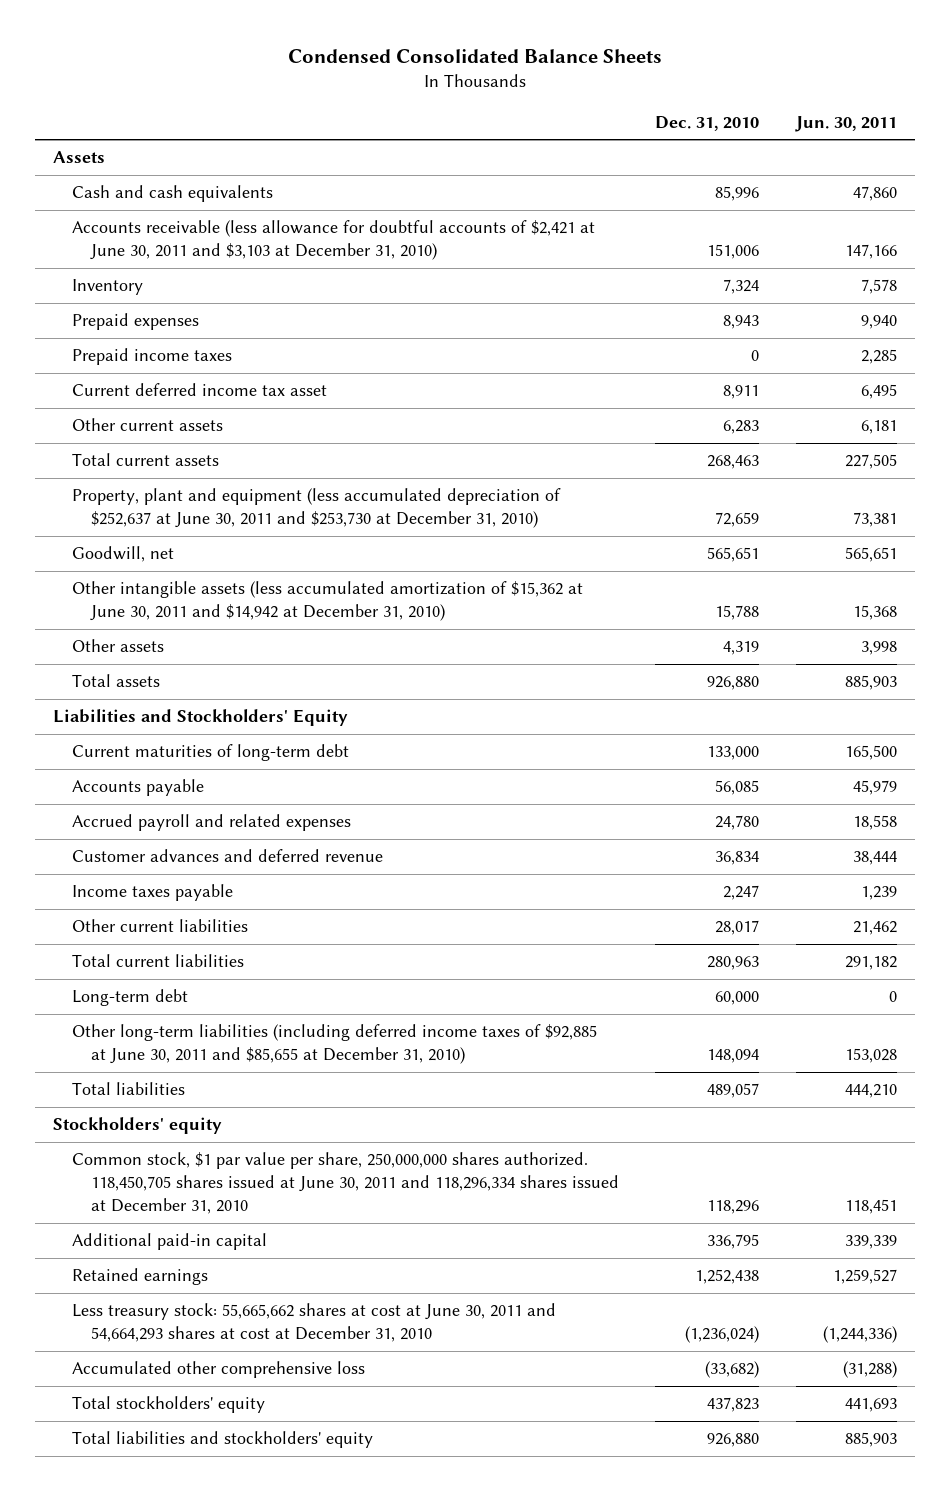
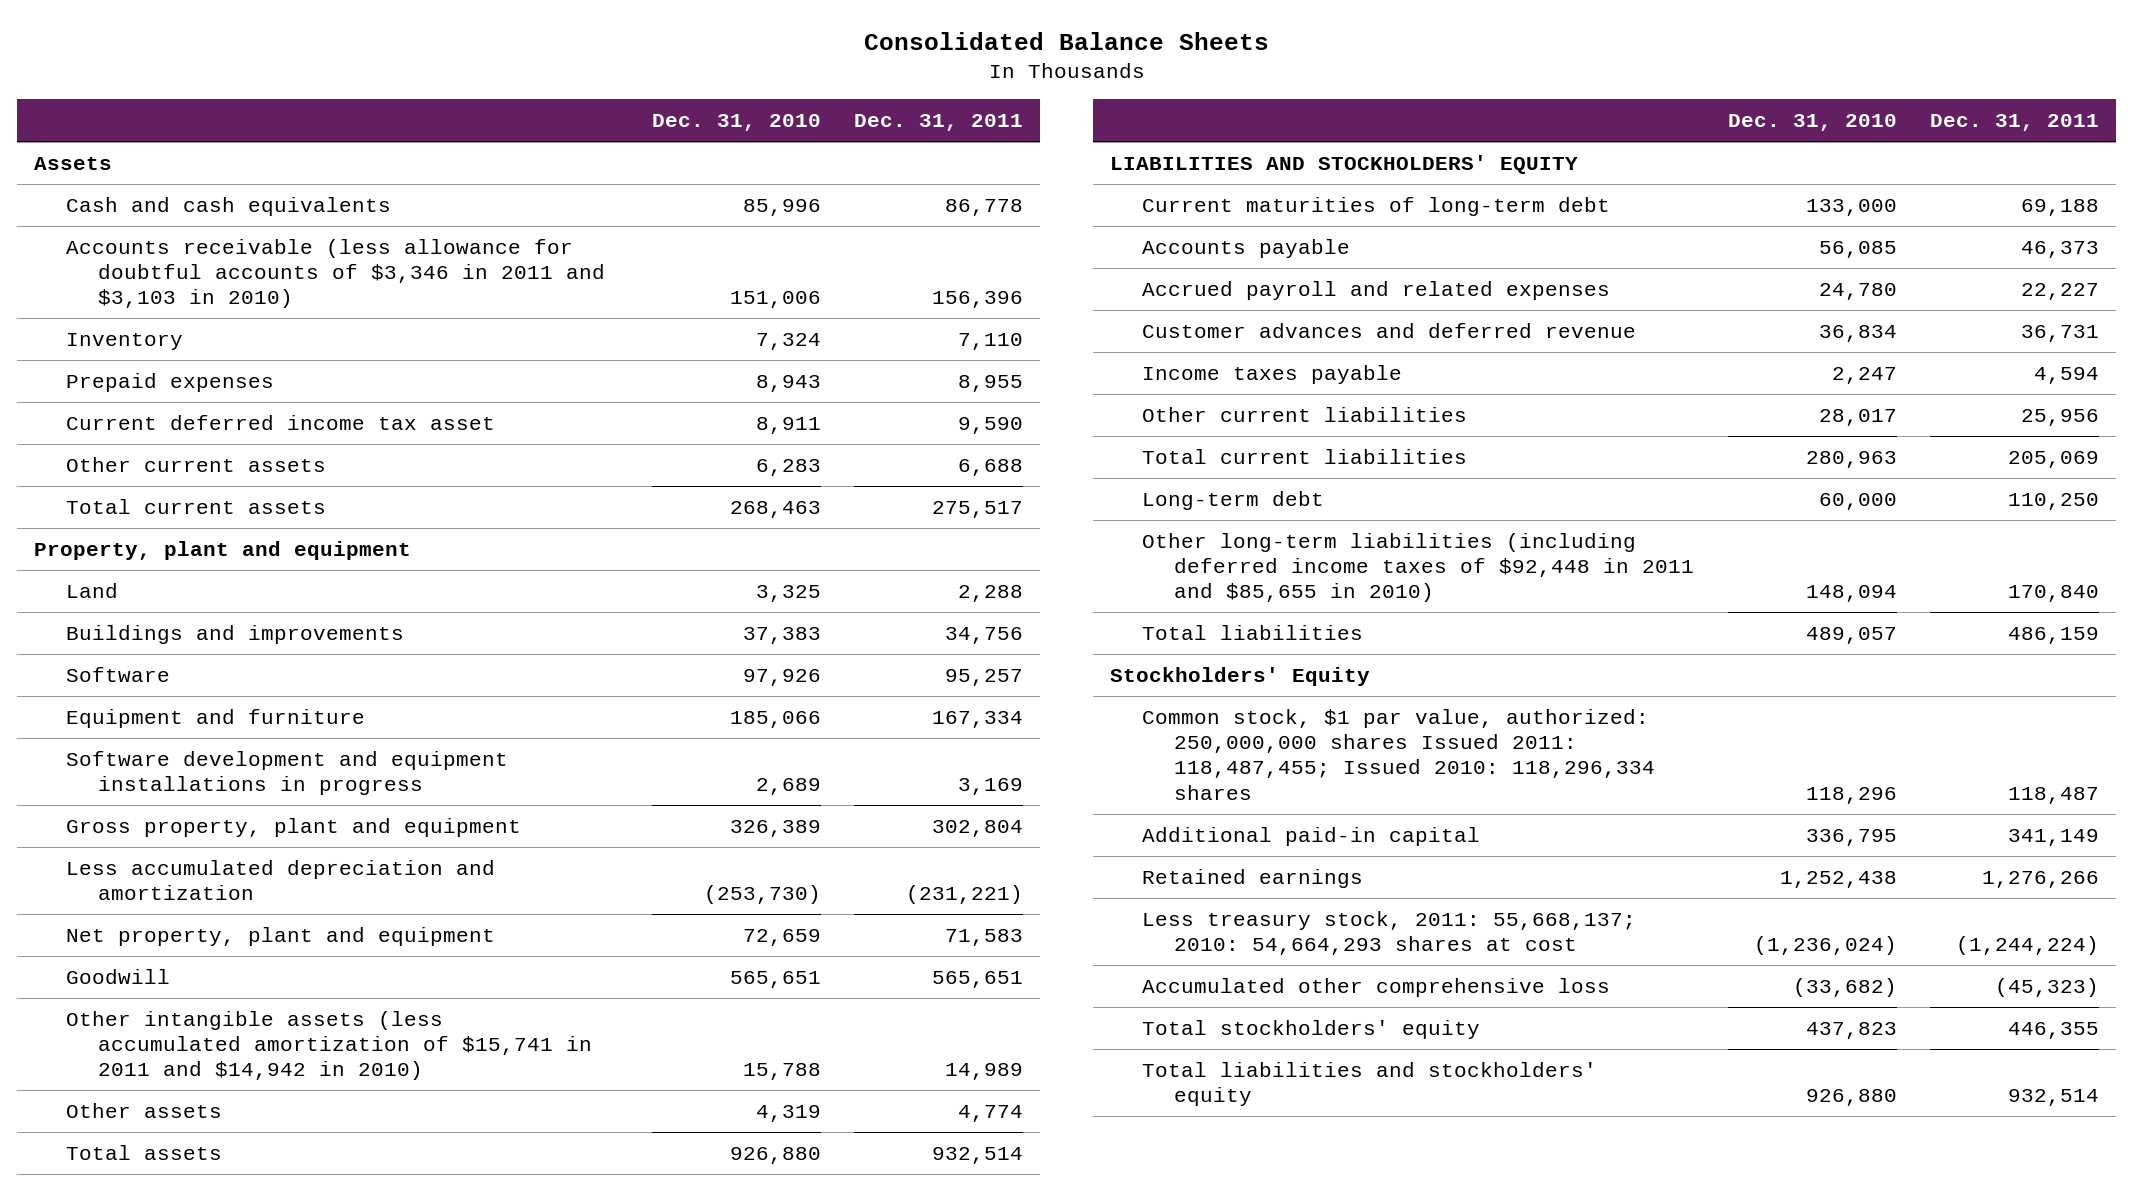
- Condensed Consolidated Balance Sheets
+ Consolidated Balance Sheets
- | Dec. 31, 2010 | Jun. 30, 2011
+ | Dec. 31, 2010 | Dec. 31, 2011
- Accounts receivable (less allowance for doubtful accounts of $2,421 at June 30, 2011 and $3,103 at December 31, 2010) | 151,006 | 147,166
+ Accounts receivable (less allowance for doubtful accounts of $3,346 in 2011 and $3,103 in 2010) | 151,006 | 156,396
- Prepaid income taxes | 0 | 2,285
- Property, plant and equipment (less accumulated depreciation of $252,637 at June 30, 2011 and $253,730 at December 31, 2010) | 72,659 | 73,381
- Goodwill, net | 565,651 | 565,651
- Other intangible assets (less accumulated amortization of $15,362 at June 30, 2011 and $14,942 at December 31, 2010) | 15,788 | 15,368
+ Property, plant and equipment
+ Land | 3,325 | 2,288
+ Buildings and improvements | 37,383 | 34,756
+ Software | 97,926 | 95,257
+ Equipment and furniture | 185,066 | 167,334
+ Software development and equipment installations in progress | 2,689 | 3,169
+ Gross property, plant and equipment | 326,389 | 302,804
+ Less accumulated depreciation and amortization | (253,730) | (231,221)
+ Net property, plant and equipment | 72,659 | 71,583
+ Goodwill | 565,651 | 565,651
+ Other intangible assets (less accumulated amortization of $15,741 in 2011 and $14,942 in 2010) | 15,788 | 14,989
- Liabilities and Stockholders' Equity
+ LIABILITIES AND STOCKHOLDERS' EQUITY
- Other long-term liabilities (including deferred income taxes of $92,885 at June 30, 2011 and $85,655 at December 31, 2010) | 148,094 | 153,028
+ Other long-term liabilities (including deferred income taxes of $92,448 in 2011 and $85,655 in 2010) | 148,094 | 170,840
- Stockholders' equity
- Common stock, $1 par value per share, 250,000,000 shares authorized. 118,450,705 shares issued at June 30, 2011 and 118,296,334 shares issued at December 31, 2010 | 118,296 | 118,451
+ Stockholders' Equity
+ Common stock, $1 par value, authorized: 250,000,000 shares Issued 2011: 118,487,455; Issued 2010: 118,296,334 shares | 118,296 | 118,487
- Less treasury stock: 55,665,662 shares at cost at June 30, 2011 and 54,664,293 shares at cost at December 31, 2010 | (1,236,024) | (1,244,336)
+ Less treasury stock, 2011: 55,668,137; 2010: 54,664,293 shares at cost | (1,236,024) | (1,244,224)

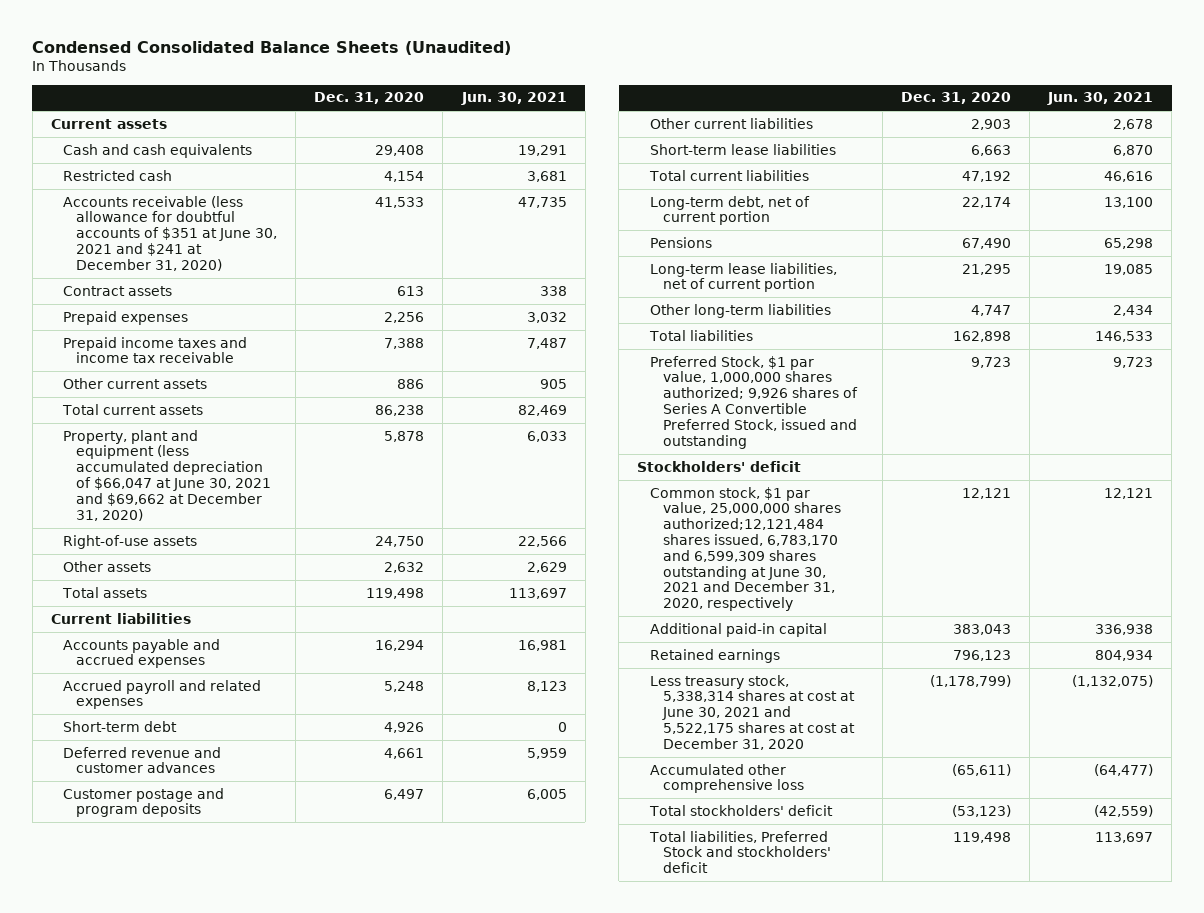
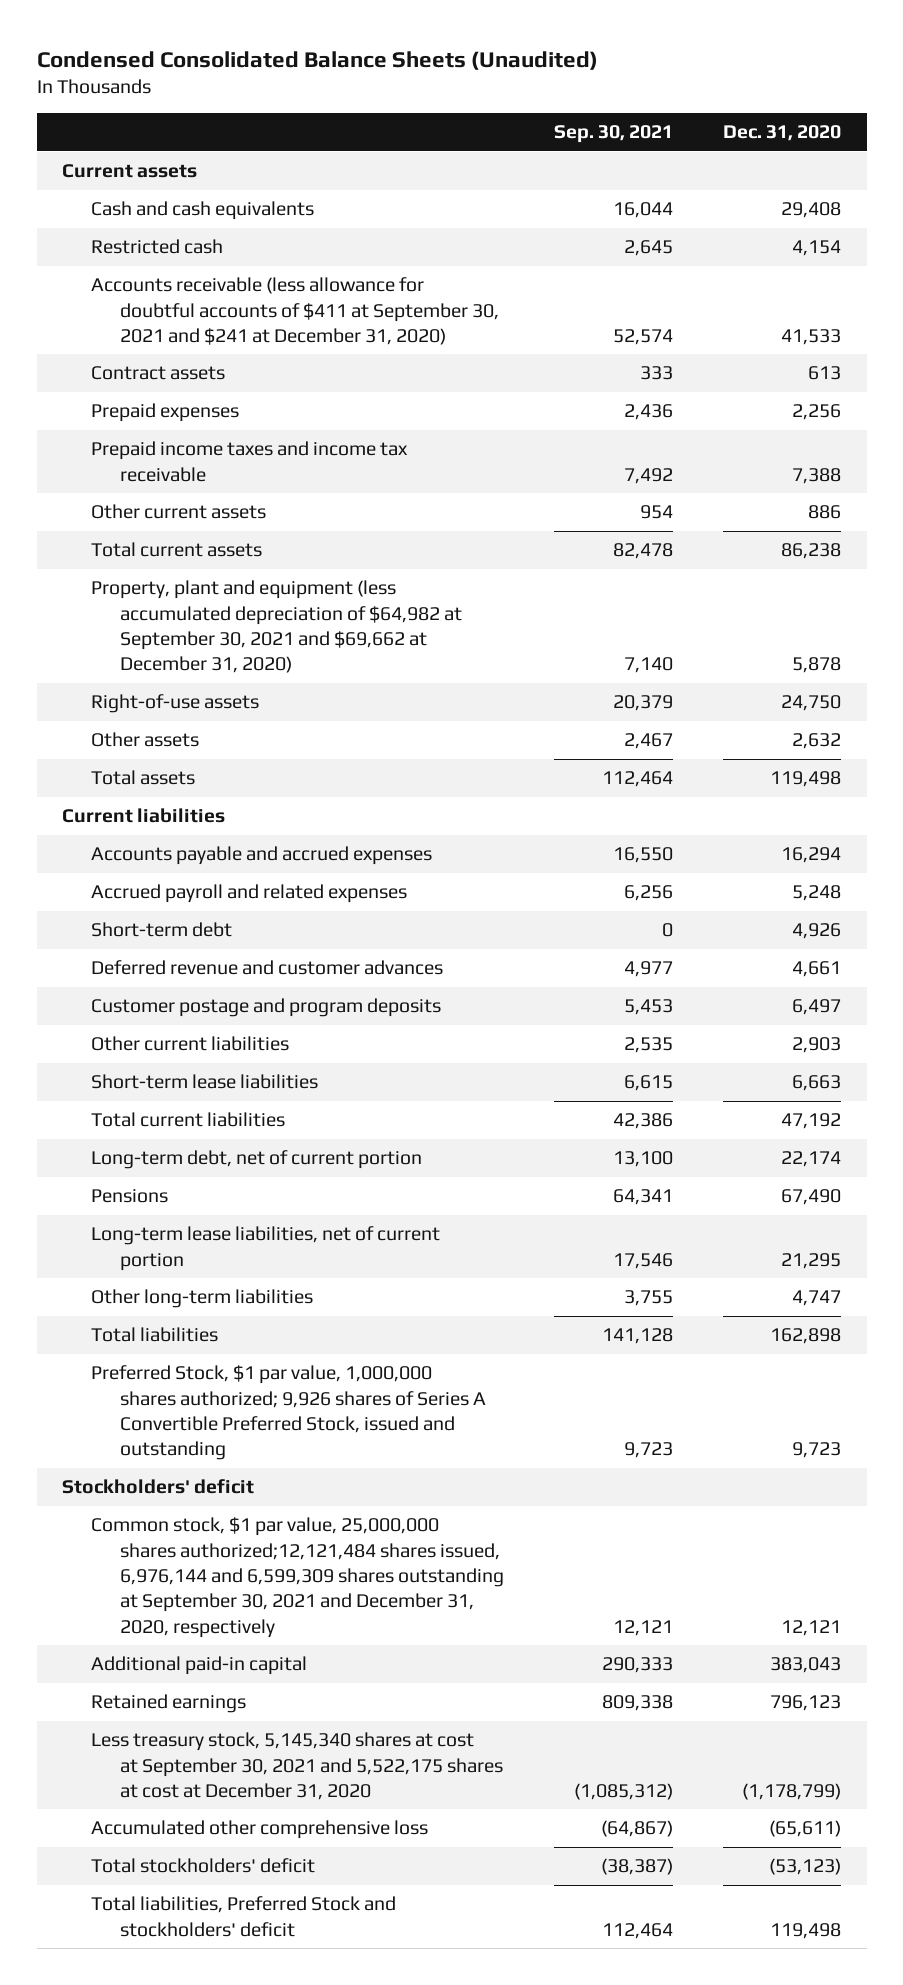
- | Dec. 31, 2020 | Jun. 30, 2021
+ | Sep. 30, 2021 | Dec. 31, 2020
- Accounts receivable (less allowance for doubtful accounts of $351 at June 30, 2021 and $241 at December 31, 2020) | 41,533 | 47,735
+ Accounts receivable (less allowance for doubtful accounts of $411 at September 30, 2021 and $241 at December 31, 2020) | 52,574 | 41,533
- Property, plant and equipment (less accumulated depreciation of $66,047 at June 30, 2021 and $69,662 at December 31, 2020) | 5,878 | 6,033
+ Property, plant and equipment (less accumulated depreciation of $64,982 at September 30, 2021 and $69,662 at December 31, 2020) | 7,140 | 5,878
- Common stock, $1 par value, 25,000,000 shares authorized;12,121,484 shares issued, 6,783,170 and 6,599,309 shares outstanding at June 30, 2021 and December 31, 2020, respectively | 12,121 | 12,121
+ Common stock, $1 par value, 25,000,000 shares authorized;12,121,484 shares issued, 6,976,144 and 6,599,309 shares outstanding at September 30, 2021 and December 31, 2020, respectively | 12,121 | 12,121
- Less treasury stock, 5,338,314 shares at cost at June 30, 2021 and 5,522,175 shares at cost at December 31, 2020 | (1,178,799) | (1,132,075)
+ Less treasury stock, 5,145,340 shares at cost at September 30, 2021 and 5,522,175 shares at cost at December 31, 2020 | (1,085,312) | (1,178,799)

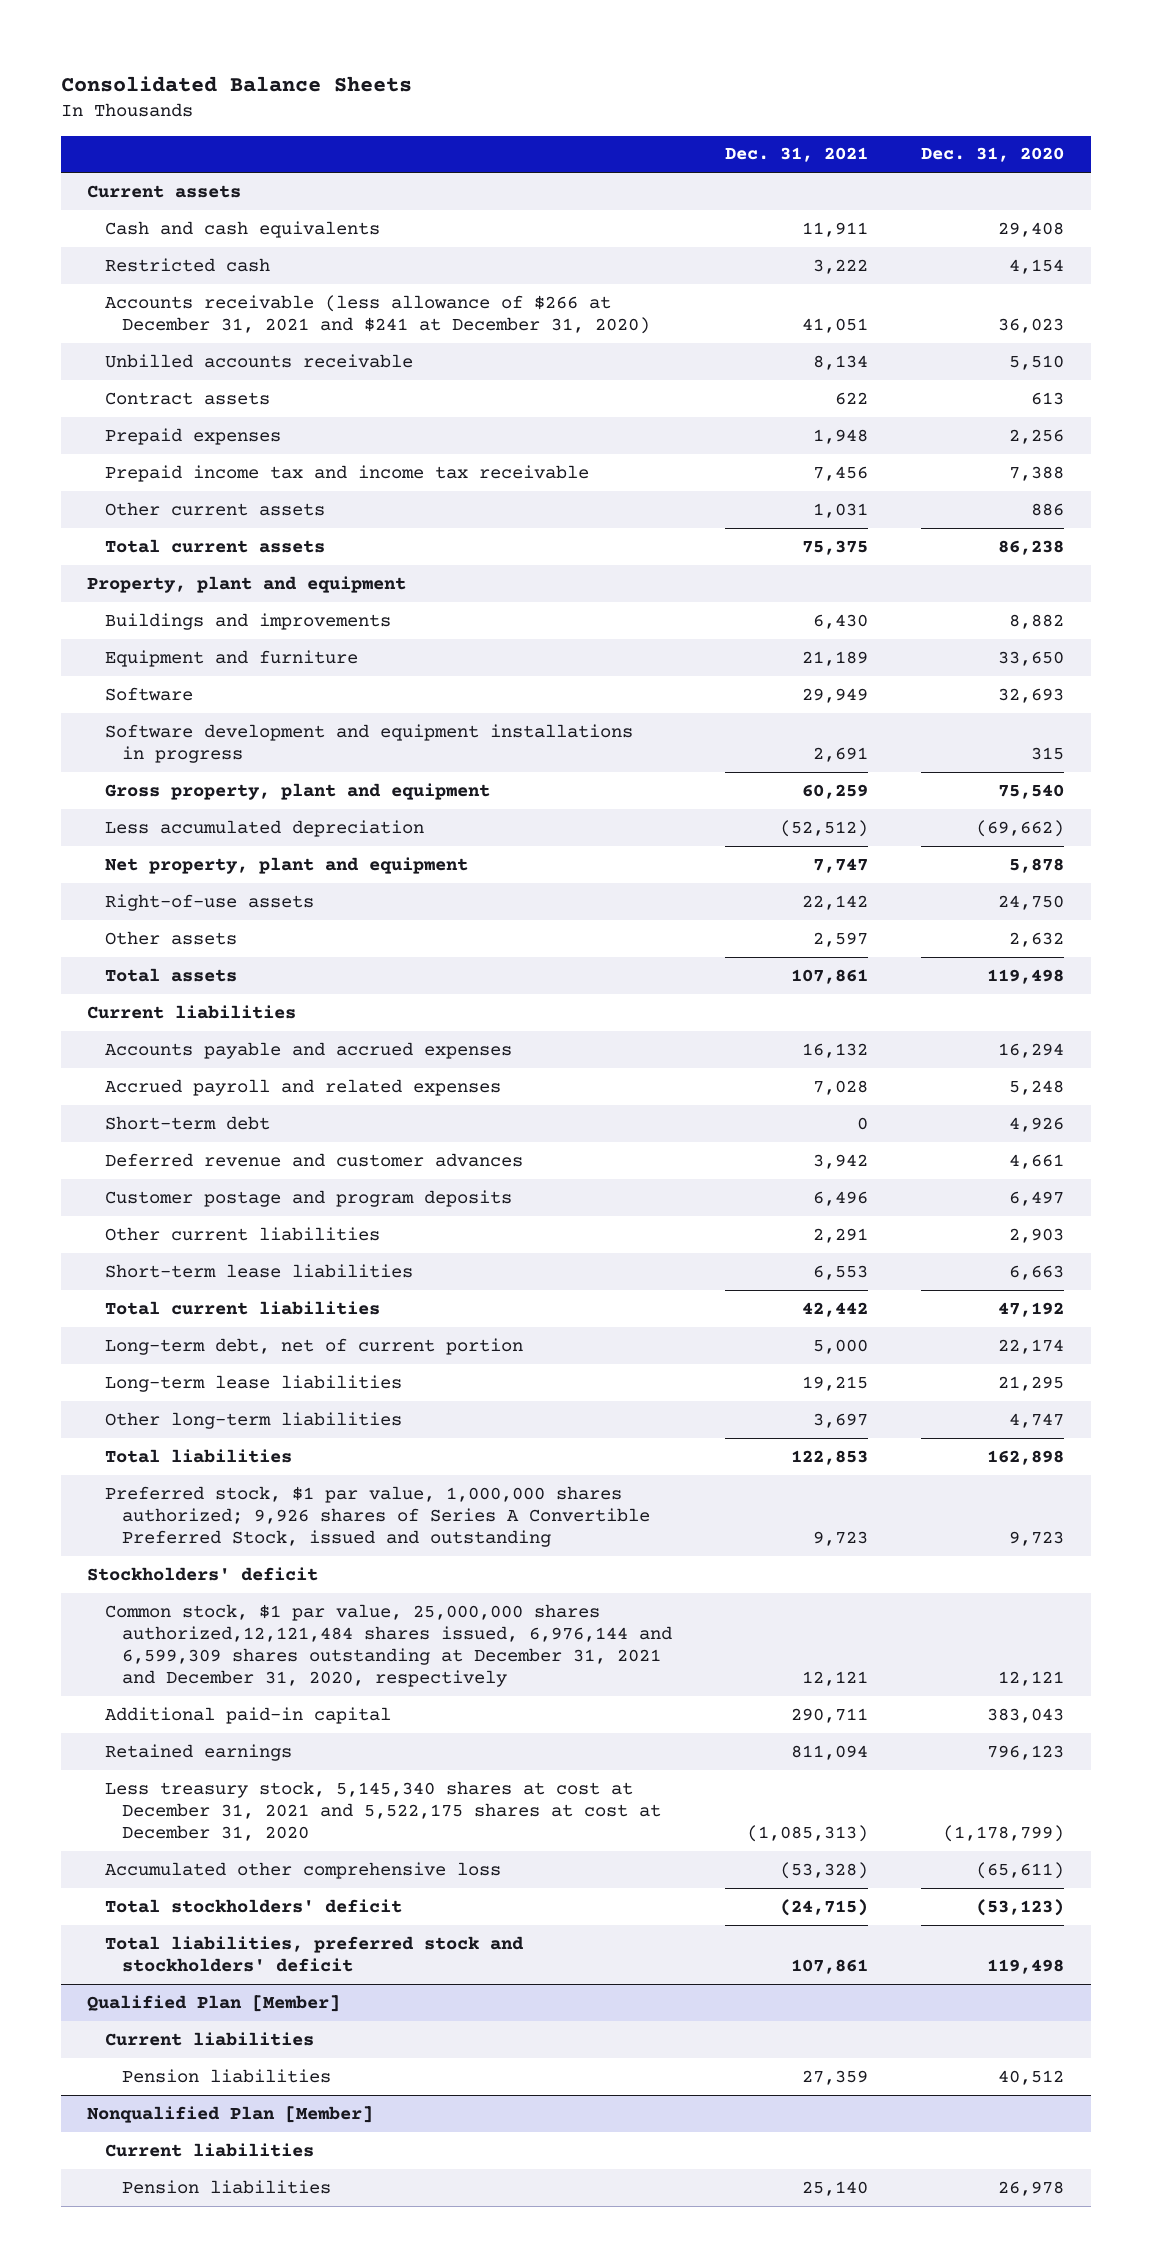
- Condensed Consolidated Balance Sheets (Unaudited)
+ Consolidated Balance Sheets
- | Sep. 30, 2021 | Dec. 31, 2020
+ | Dec. 31, 2021 | Dec. 31, 2020
- Accounts receivable (less allowance for doubtful accounts of $411 at September 30, 2021 and $241 at December 31, 2020) | 52,574 | 41,533
+ Accounts receivable (less allowance of $266 at December 31, 2021 and $241 at December 31, 2020) | 41,051 | 36,023
+ Unbilled accounts receivable | 8,134 | 5,510
- Prepaid income taxes and income tax receivable | 7,492 | 7,388
+ Prepaid income tax and income tax receivable | 7,456 | 7,388
- Property, plant and equipment (less accumulated depreciation of $64,982 at September 30, 2021 and $69,662 at December 31, 2020) | 7,140 | 5,878
+ Property, plant and equipment
+ Buildings and improvements | 6,430 | 8,882
+ Equipment and furniture | 21,189 | 33,650
+ Software | 29,949 | 32,693
+ Software development and equipment installations in progress | 2,691 | 315
+ Gross property, plant and equipment | 60,259 | 75,540
+ Less accumulated depreciation | (52,512) | (69,662)
+ Net property, plant and equipment | 7,747 | 5,878
- Pensions | 64,341 | 67,490
- Long-term lease liabilities, net of current portion | 17,546 | 21,295
+ Long-term lease liabilities | 19,215 | 21,295
- Preferred Stock, $1 par value, 1,000,000 shares authorized; 9,926 shares of Series A Convertible Preferred Stock, issued and outstanding | 9,723 | 9,723
+ Preferred stock, $1 par value, 1,000,000 shares authorized; 9,926 shares of Series A Convertible Preferred Stock, issued and outstanding | 9,723 | 9,723
- Common stock, $1 par value, 25,000,000 shares authorized;12,121,484 shares issued, 6,976,144 and 6,599,309 shares outstanding at September 30, 2021 and December 31, 2020, respectively | 12,121 | 12,121
+ Common stock, $1 par value, 25,000,000 shares authorized,12,121,484 shares issued, 6,976,144 and 6,599,309 shares outstanding at December 31, 2021 and December 31, 2020, respectively | 12,121 | 12,121
- Less treasury stock, 5,145,340 shares at cost at September 30, 2021 and 5,522,175 shares at cost at December 31, 2020 | (1,085,312) | (1,178,799)
+ Less treasury stock, 5,145,340 shares at cost at December 31, 2021 and 5,522,175 shares at cost at December 31, 2020 | (1,085,313) | (1,178,799)
- Total liabilities, Preferred Stock and stockholders' deficit | 112,464 | 119,498
+ Total liabilities, preferred stock and stockholders' deficit | 107,861 | 119,498
+ Qualified Plan [Member]
+ Current liabilities
+ Pension liabilities | 27,359 | 40,512
+ Nonqualified Plan [Member]
+ Current liabilities
+ Pension liabilities | 25,140 | 26,978

